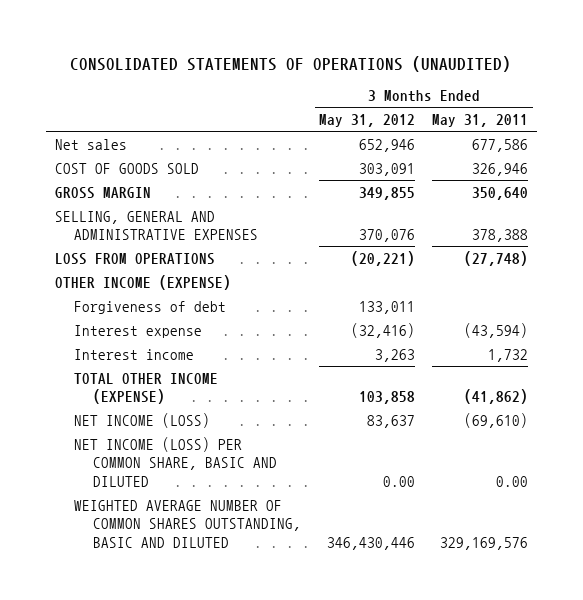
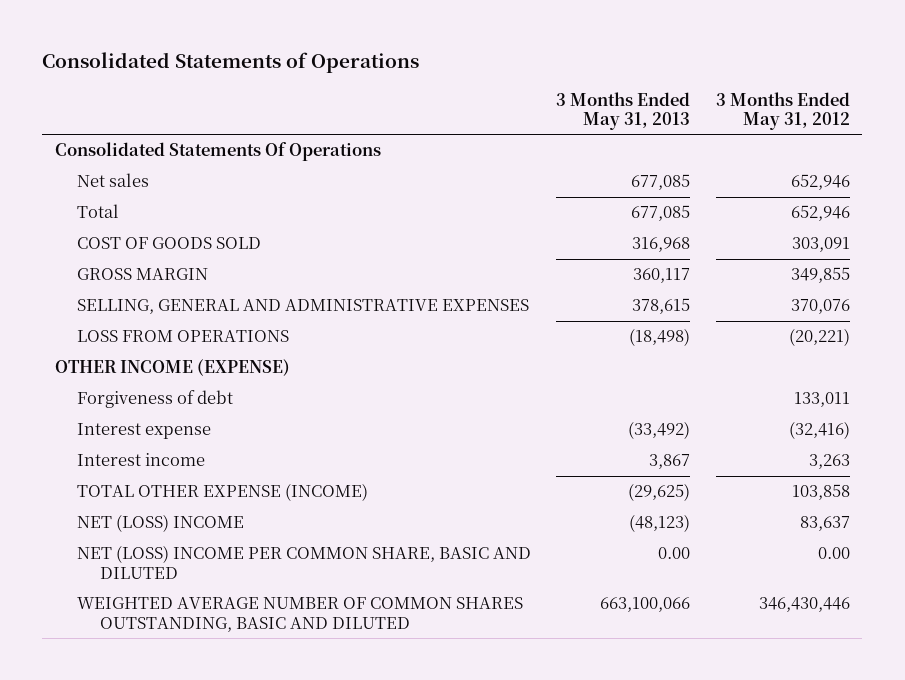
- CONSOLIDATED STATEMENTS OF OPERATIONS (UNAUDITED)
+ Consolidated Statements of Operations
- | 3 Months Ended May 31, 2012 | 3 Months Ended May 31, 2011
+ | 3 Months Ended May 31, 2013 | 3 Months Ended May 31, 2012
+ Consolidated Statements Of Operations
+ Total | 677,085 | 652,946
- TOTAL OTHER INCOME (EXPENSE) | 103,858 | (41,862)
- NET INCOME (LOSS) | 83,637 | (69,610)
- NET INCOME (LOSS) PER COMMON SHARE, BASIC AND DILUTED | 0.00 | 0.00
+ TOTAL OTHER EXPENSE (INCOME) | (29,625) | 103,858
+ NET (LOSS) INCOME | (48,123) | 83,637
+ NET (LOSS) INCOME PER COMMON SHARE, BASIC AND DILUTED | 0.00 | 0.00

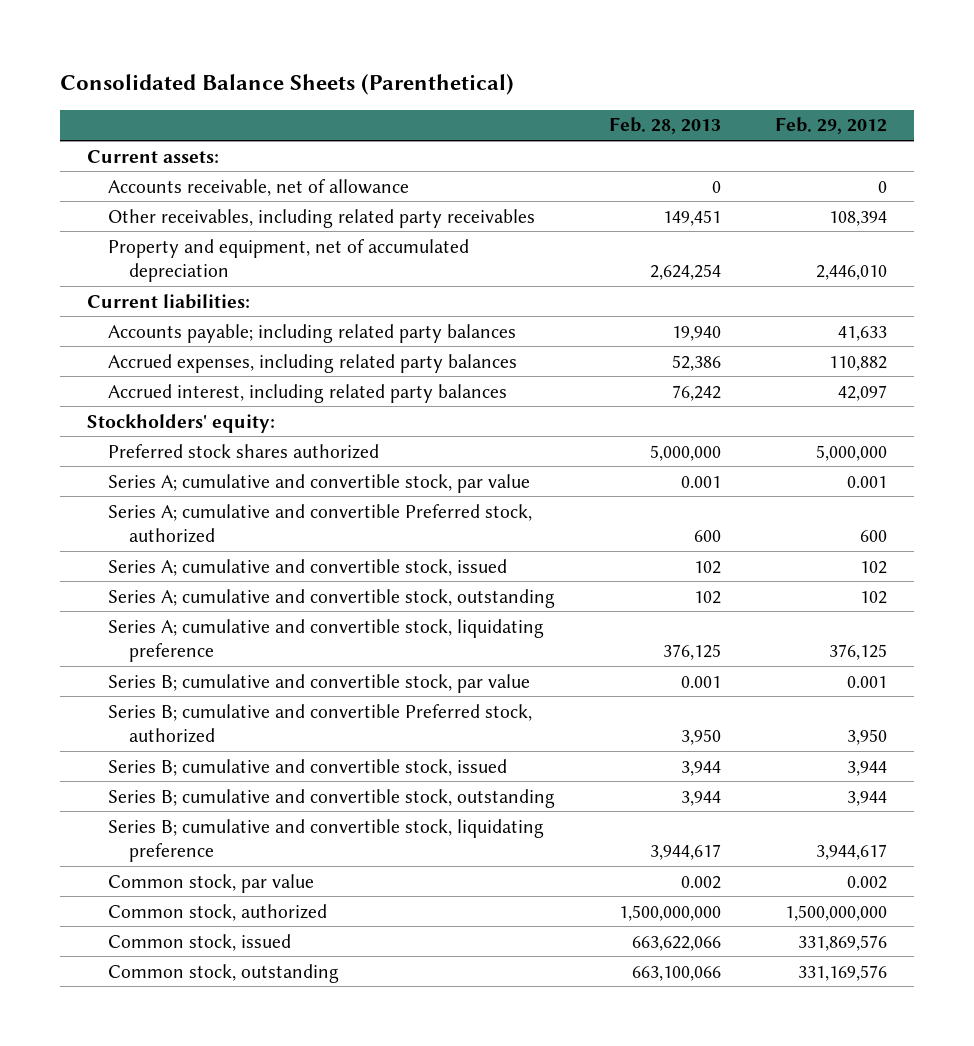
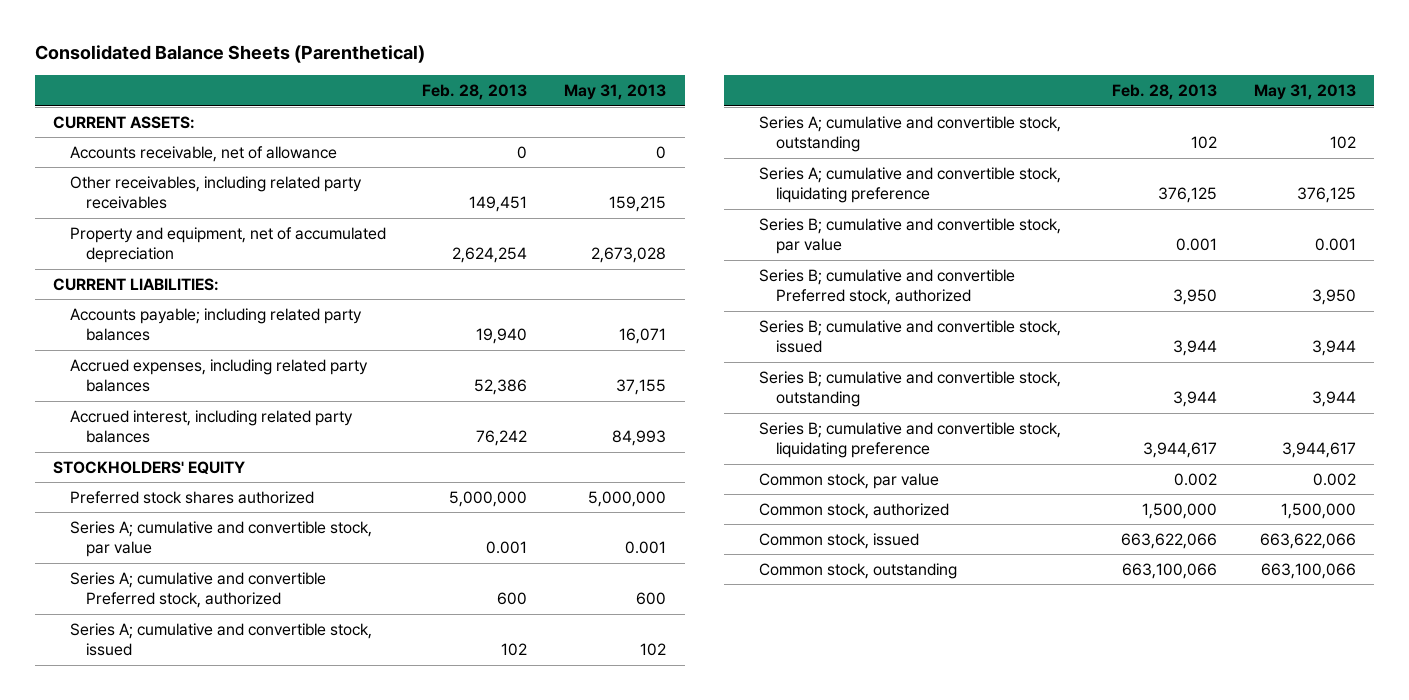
- | Feb. 28, 2013 | Feb. 29, 2012
+ | Feb. 28, 2013 | May 31, 2013
- Current assets:
+ CURRENT ASSETS:
- Current liabilities:
+ CURRENT LIABILITIES:
- Stockholders' equity:
+ STOCKHOLDERS' EQUITY
- Common stock, authorized | 1,500,000,000 | 1,500,000,000
+ Common stock, authorized | 1,500,000 | 1,500,000

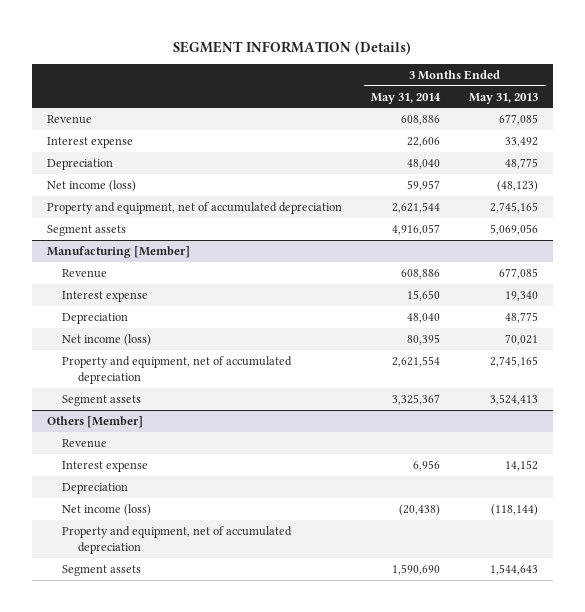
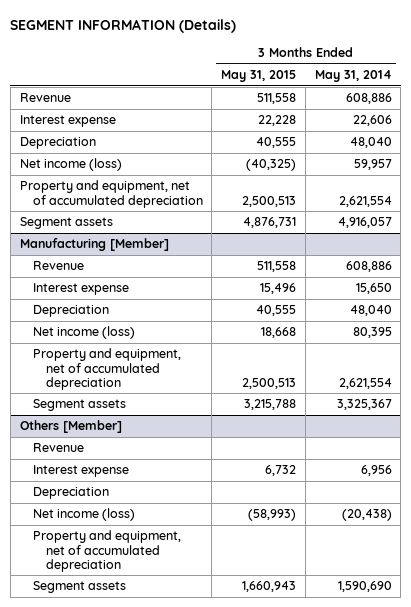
- | 3 Months Ended May 31, 2014 | 3 Months Ended May 31, 2013
+ | 3 Months Ended May 31, 2015 | 3 Months Ended May 31, 2014
- Property and equipment, net of accumulated depreciation | 2,621,544 | 2,745,165
+ Property and equipment, net of accumulated depreciation | 2,500,513 | 2,621,554

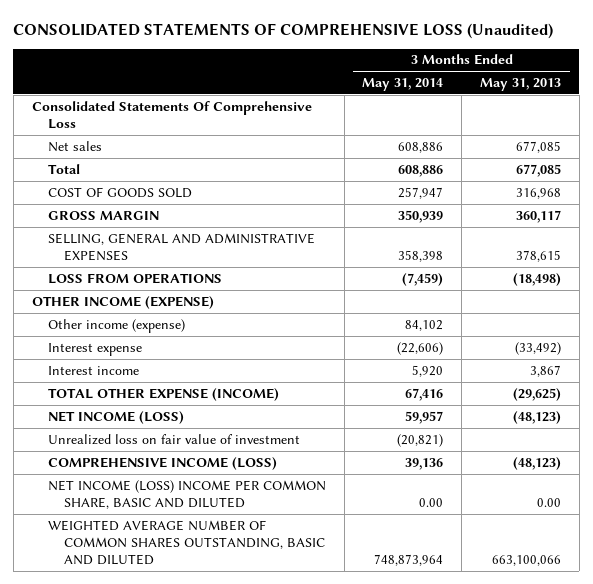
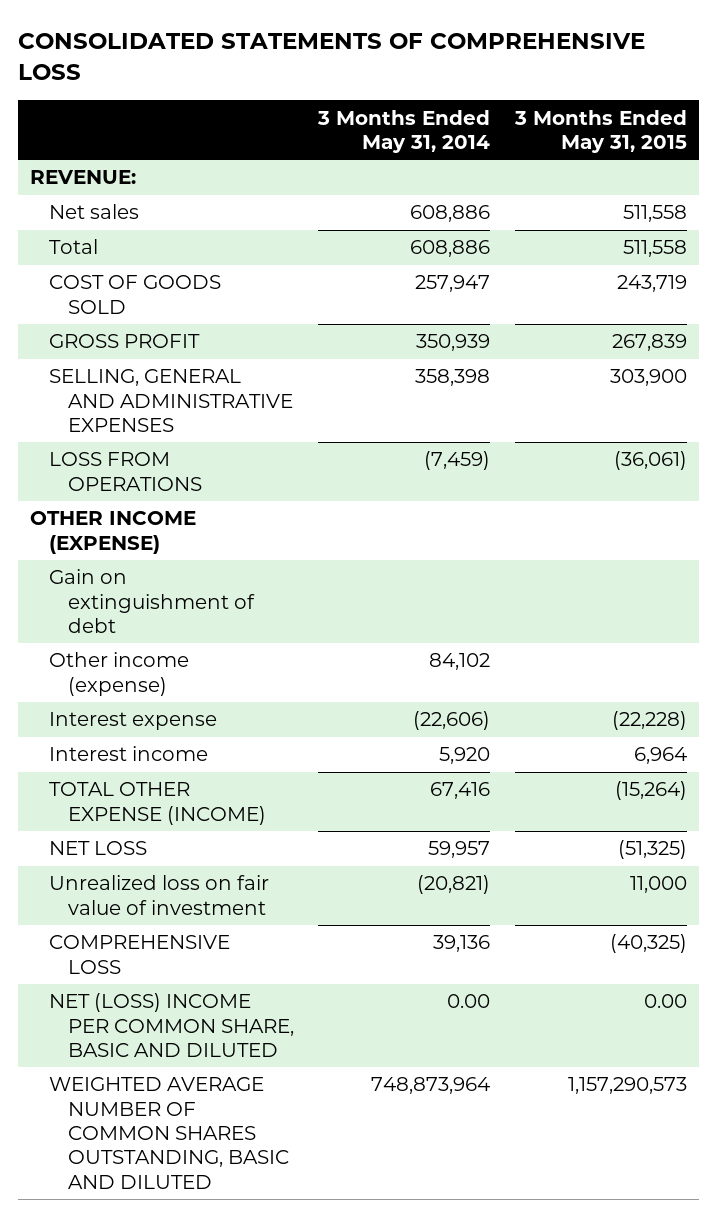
- CONSOLIDATED STATEMENTS OF COMPREHENSIVE LOSS (Unaudited)
+ CONSOLIDATED STATEMENTS OF COMPREHENSIVE LOSS
- | 3 Months Ended May 31, 2014 | 3 Months Ended May 31, 2013
+ | 3 Months Ended May 31, 2014 | 3 Months Ended May 31, 2015
- Consolidated Statements Of Comprehensive Loss
+ REVENUE:
- GROSS MARGIN | 350,939 | 360,117
+ GROSS PROFIT | 350,939 | 267,839
+ Gain on extinguishment of debt
- NET INCOME (LOSS) | 59,957 | (48,123)
+ NET LOSS | 59,957 | (51,325)
- COMPREHENSIVE INCOME (LOSS) | 39,136 | (48,123)
- NET INCOME (LOSS) INCOME PER COMMON SHARE, BASIC AND DILUTED | 0.00 | 0.00
+ COMPREHENSIVE LOSS | 39,136 | (40,325)
+ NET (LOSS) INCOME PER COMMON SHARE, BASIC AND DILUTED | 0.00 | 0.00

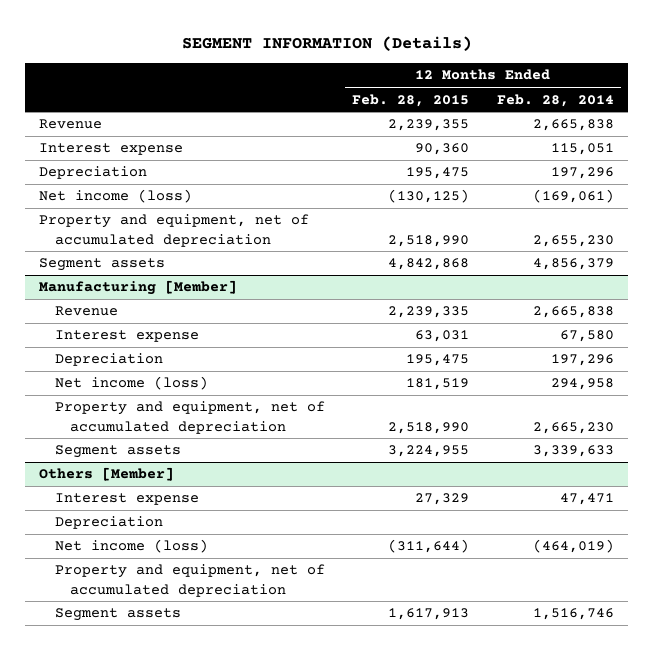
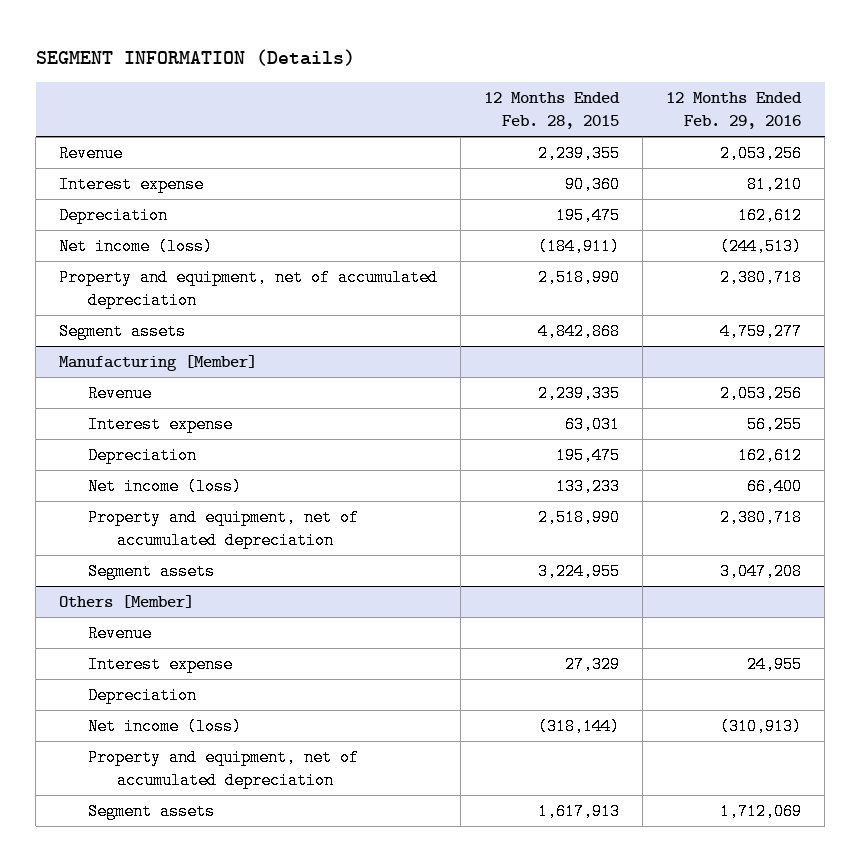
- | 12 Months Ended Feb. 28, 2015 | 12 Months Ended Feb. 28, 2014
+ | 12 Months Ended Feb. 28, 2015 | 12 Months Ended Feb. 29, 2016
- Net income (loss) | (130,125) | (169,061)
+ Net income (loss) | (184,911) | (244,513)
@ Manufacturing [Member]
- Net income (loss) | 181,519 | 294,958
+ Net income (loss) | 133,233 | 66,400
@ Others [Member]
+ Revenue
- Net income (loss) | (311,644) | (464,019)
+ Net income (loss) | (318,144) | (310,913)

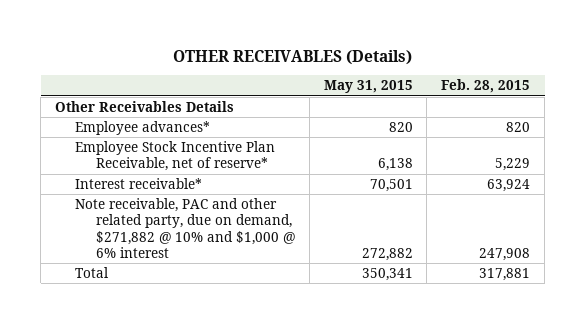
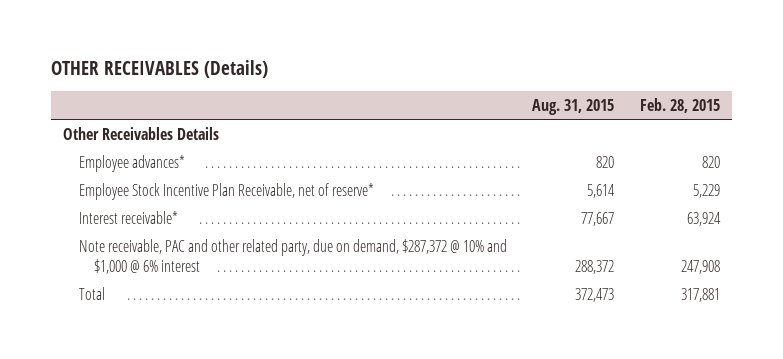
- | May 31, 2015 | Feb. 28, 2015
+ | Aug. 31, 2015 | Feb. 28, 2015
- Note receivable, PAC and other related party, due on demand, $271,882 @ 10% and $1,000 @ 6% interest | 272,882 | 247,908
+ Note receivable, PAC and other related party, due on demand, $287,372 @ 10% and $1,000 @ 6% interest | 288,372 | 247,908

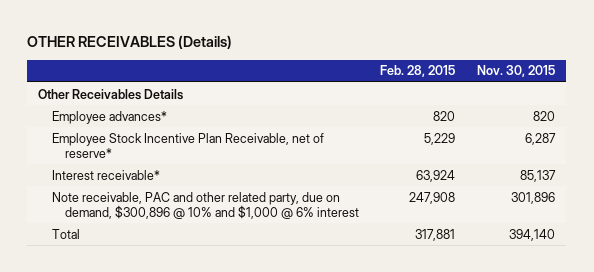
- | Aug. 31, 2015 | Feb. 28, 2015
+ | Feb. 28, 2015 | Nov. 30, 2015
- Note receivable, PAC and other related party, due on demand, $287,372 @ 10% and $1,000 @ 6% interest | 288,372 | 247,908
+ Note receivable, PAC and other related party, due on demand, $300,896 @ 10% and $1,000 @ 6% interest | 247,908 | 301,896

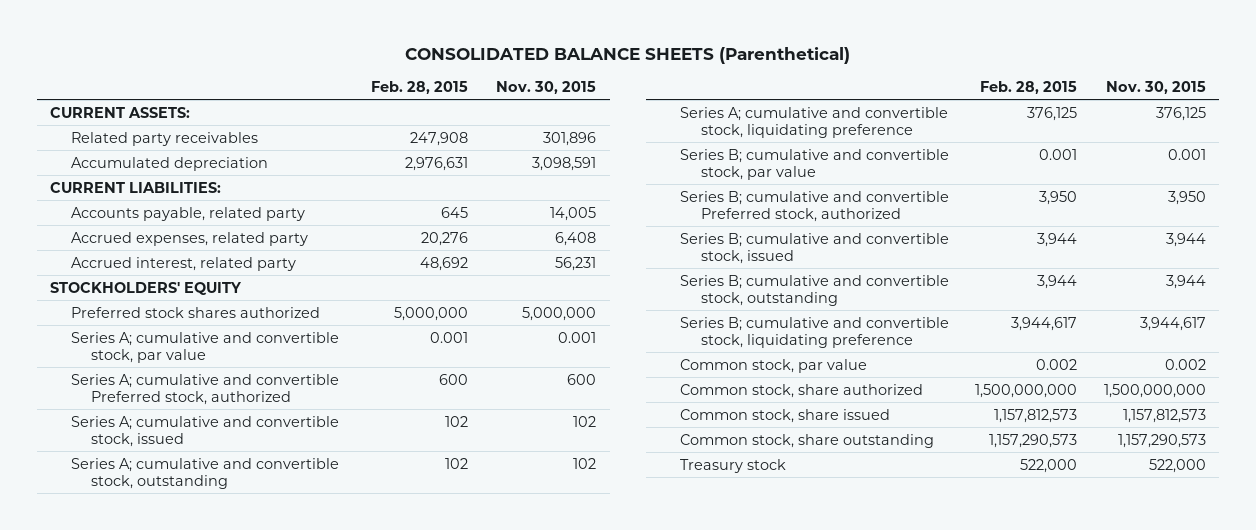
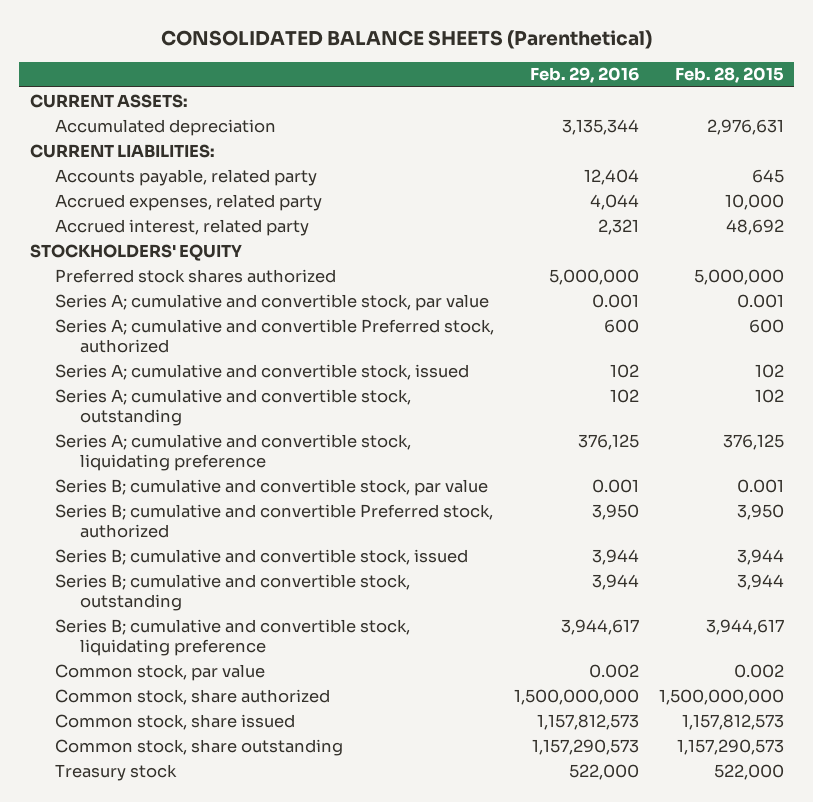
- | Feb. 28, 2015 | Nov. 30, 2015
+ | Feb. 29, 2016 | Feb. 28, 2015
- Related party receivables | 247,908 | 301,896
- Accrued expenses, related party | 20,276 | 6,408
+ Accrued expenses, related party | 4,044 | 10,000

